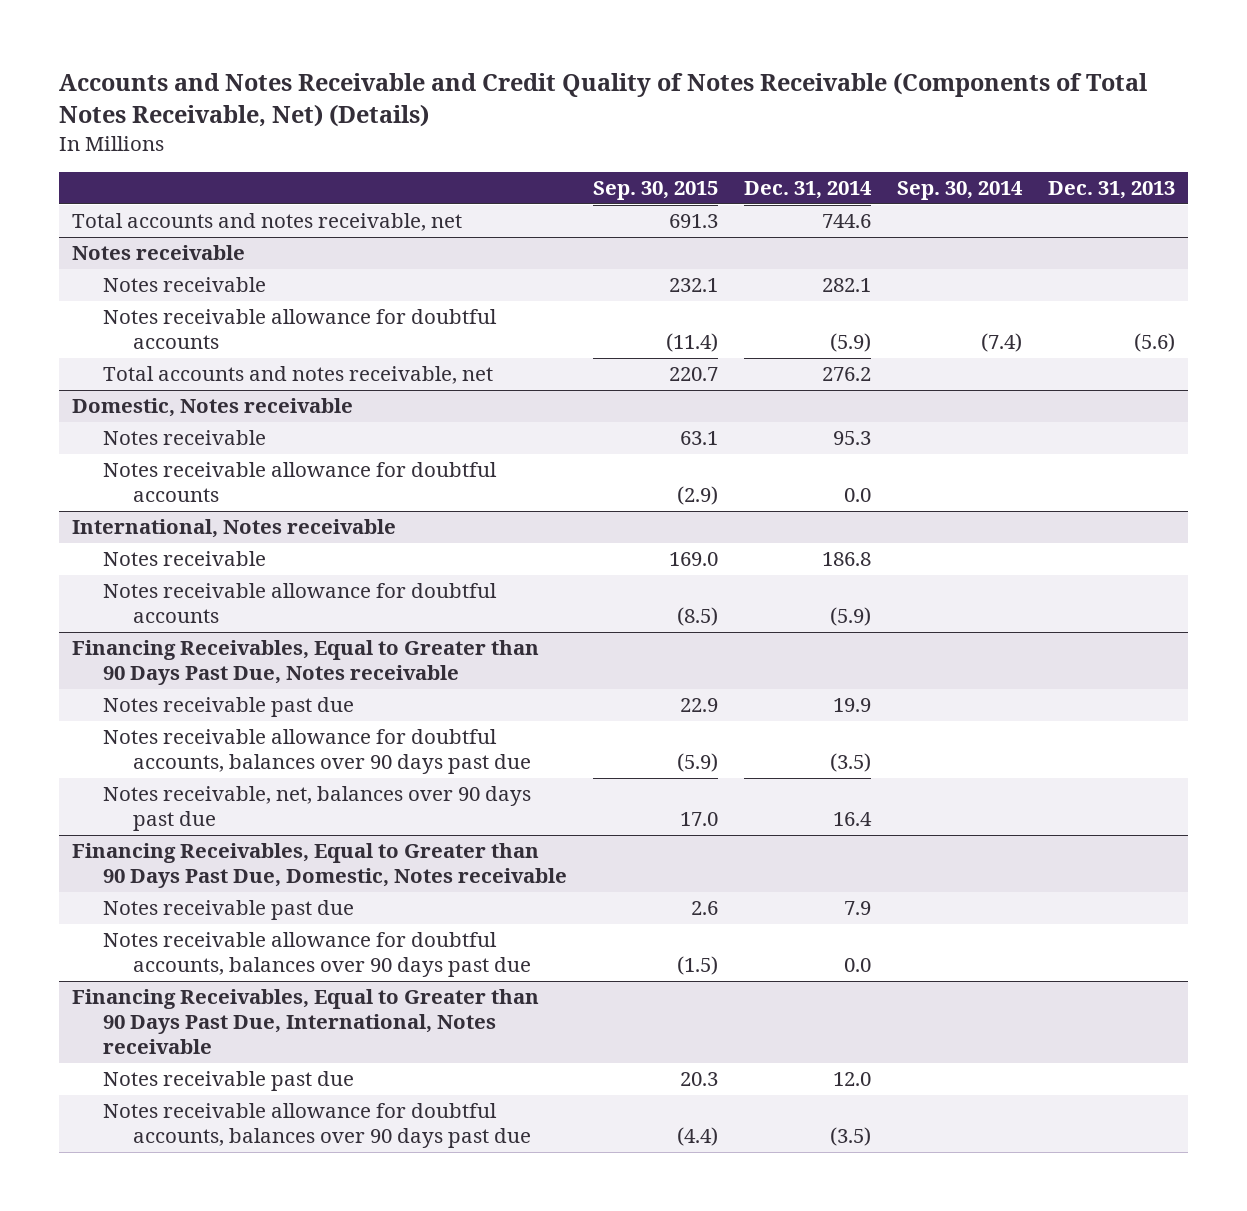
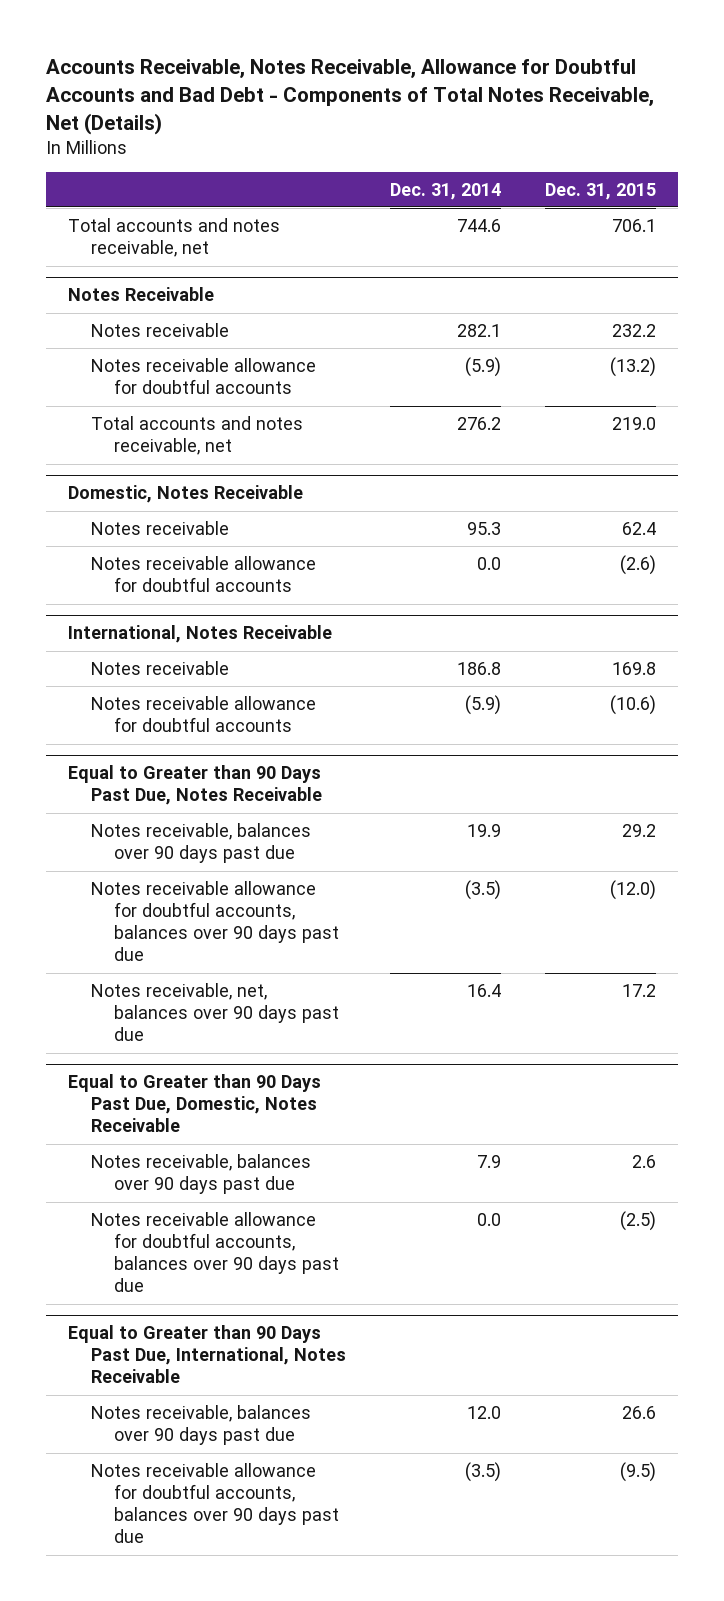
- Accounts and Notes Receivable and Credit Quality of Notes Receivable (Components of Total Notes Receivable, Net) (Details)
+ Accounts Receivable, Notes Receivable, Allowance for Doubtful Accounts and Bad Debt - Components of Total Notes Receivable, Net (Details)
- | Sep. 30, 2015 | Dec. 31, 2014 | Sep. 30, 2014 | Dec. 31, 2013
+ | Dec. 31, 2014 | Dec. 31, 2015
- Notes receivable
+ Notes Receivable
- Domestic, Notes receivable
+ Domestic, Notes Receivable
- International, Notes receivable
+ International, Notes Receivable
- Financing Receivables, Equal to Greater than 90 Days Past Due, Notes receivable
- Notes receivable past due | 22.9 | 19.9 | |
+ Equal to Greater than 90 Days Past Due, Notes Receivable
+ Notes receivable, balances over 90 days past due | 19.9 | 29.2
- Financing Receivables, Equal to Greater than 90 Days Past Due, Domestic, Notes receivable
- Notes receivable past due | 2.6 | 7.9 | |
+ Equal to Greater than 90 Days Past Due, Domestic, Notes Receivable
+ Notes receivable, balances over 90 days past due | 7.9 | 2.6
- Financing Receivables, Equal to Greater than 90 Days Past Due, International, Notes receivable
- Notes receivable past due | 20.3 | 12.0 | |
+ Equal to Greater than 90 Days Past Due, International, Notes Receivable
+ Notes receivable, balances over 90 days past due | 12.0 | 26.6

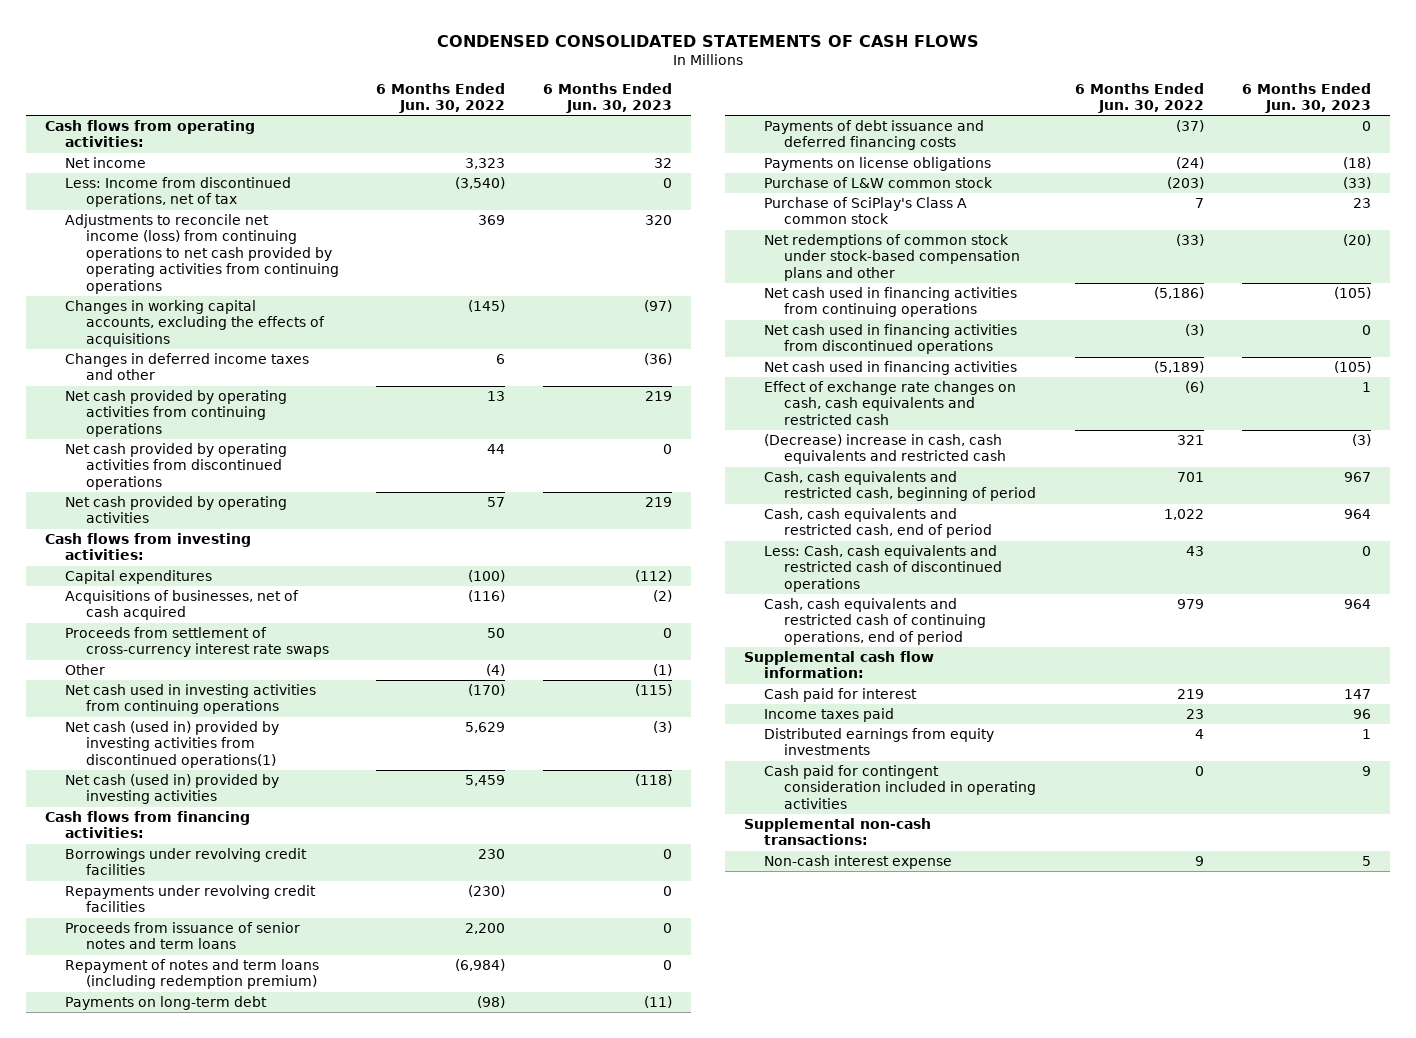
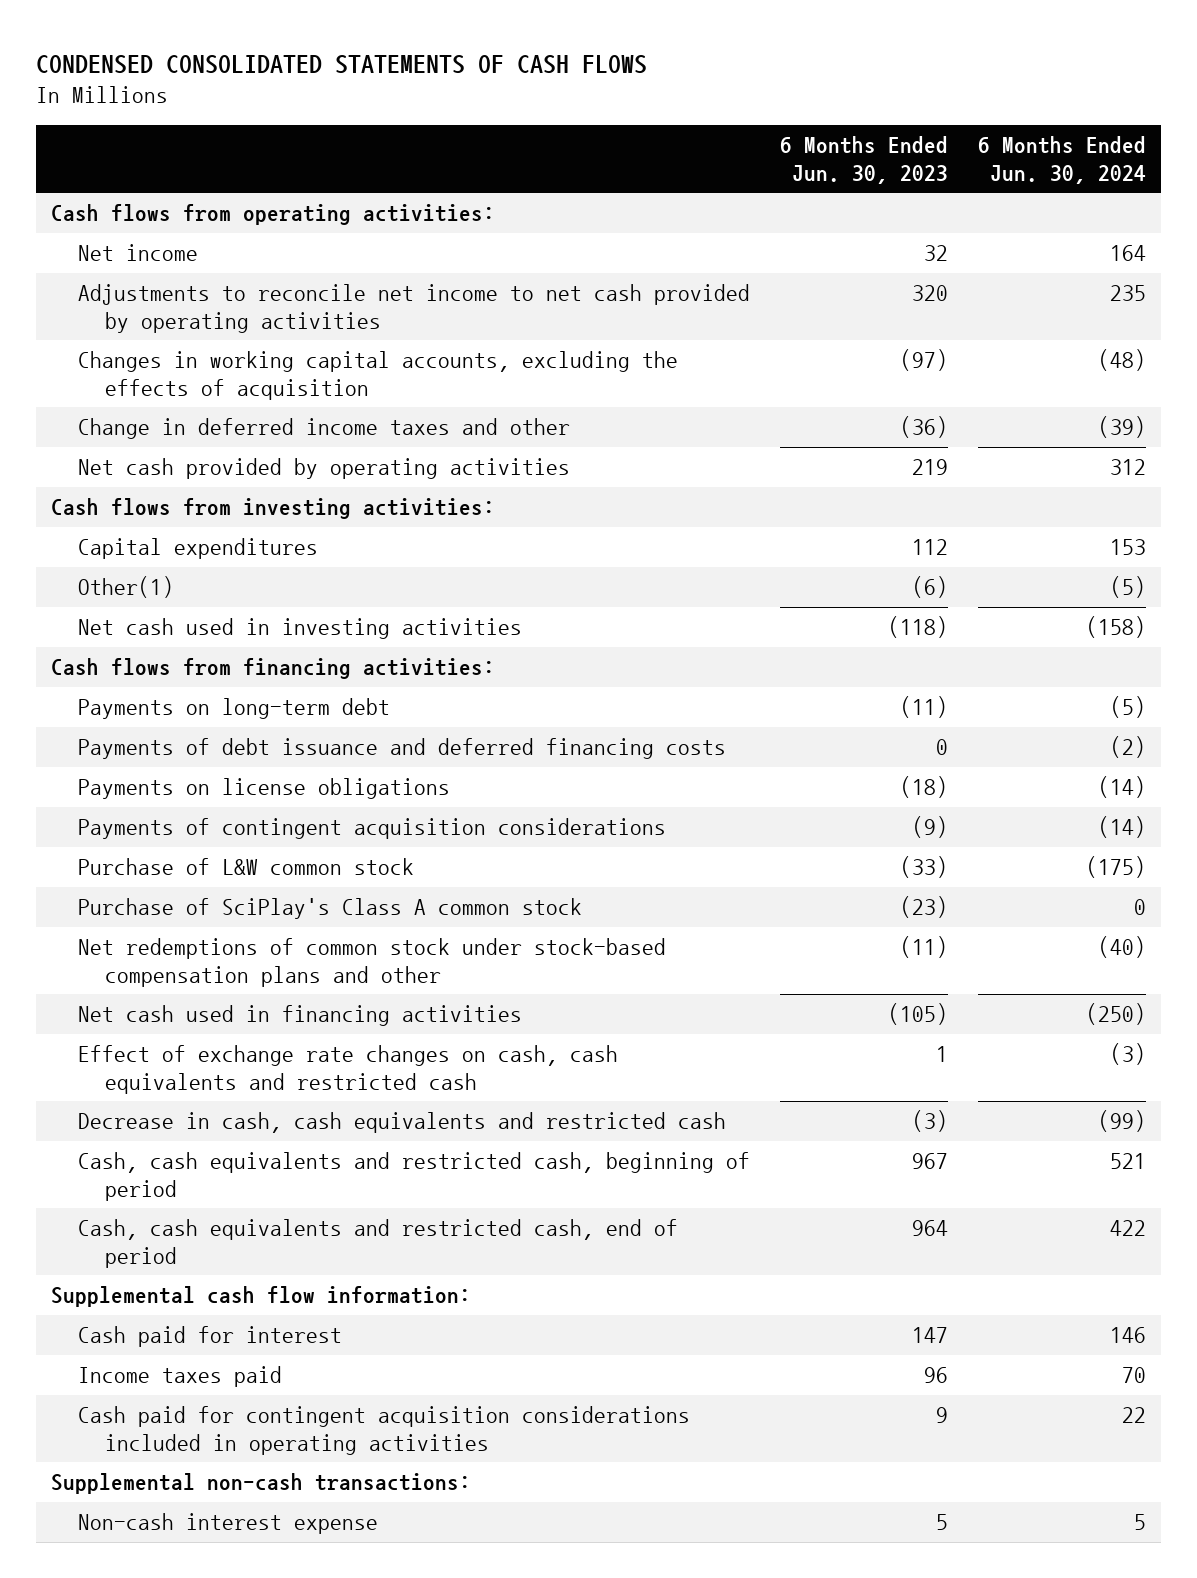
- | 6 Months Ended Jun. 30, 2022 | 6 Months Ended Jun. 30, 2023
+ | 6 Months Ended Jun. 30, 2023 | 6 Months Ended Jun. 30, 2024
- Less: Income from discontinued operations, net of tax | (3,540) | 0
- Adjustments to reconcile net income (loss) from continuing operations to net cash provided by operating activities from continuing operations | 369 | 320
- Changes in working capital accounts, excluding the effects of acquisitions | (145) | (97)
- Changes in deferred income taxes and other | 6 | (36)
- Net cash provided by operating activities from continuing operations | 13 | 219
- Net cash provided by operating activities from discontinued operations | 44 | 0
+ Adjustments to reconcile net income to net cash provided by operating activities | 320 | 235
+ Changes in working capital accounts, excluding the effects of acquisition | (97) | (48)
+ Change in deferred income taxes and other | (36) | (39)
- Capital expenditures | (100) | (112)
- Acquisitions of businesses, net of cash acquired | (116) | (2)
- Proceeds from settlement of cross-currency interest rate swaps | 50 | 0
- Other | (4) | (1)
- Net cash used in investing activities from continuing operations | (170) | (115)
- Net cash (used in) provided by investing activities from discontinued operations(1) | 5,629 | (3)
- Net cash (used in) provided by investing activities | 5,459 | (118)
+ Capital expenditures | 112 | 153
+ Other(1) | (6) | (5)
+ Net cash used in investing activities | (118) | (158)
- Borrowings under revolving credit facilities | 230 | 0
- Repayments under revolving credit facilities | (230) | 0
- Proceeds from issuance of senior notes and term loans | 2,200 | 0
- Repayment of notes and term loans (including redemption premium) | (6,984) | 0
+ Payments of contingent acquisition considerations | (9) | (14)
- Purchase of SciPlay's Class A common stock | 7 | 23
- Net redemptions of common stock under stock-based compensation plans and other | (33) | (20)
- Net cash used in financing activities from continuing operations | (5,186) | (105)
- Net cash used in financing activities from discontinued operations | (3) | 0
+ Purchase of SciPlay's Class A common stock | (23) | 0
+ Net redemptions of common stock under stock-based compensation plans and other | (11) | (40)
- (Decrease) increase in cash, cash equivalents and restricted cash | 321 | (3)
+ Decrease in cash, cash equivalents and restricted cash | (3) | (99)
- Less: Cash, cash equivalents and restricted cash of discontinued operations | 43 | 0
- Cash, cash equivalents and restricted cash of continuing operations, end of period | 979 | 964
- Distributed earnings from equity investments | 4 | 1
- Cash paid for contingent consideration included in operating activities | 0 | 9
+ Cash paid for contingent acquisition considerations included in operating activities | 9 | 22

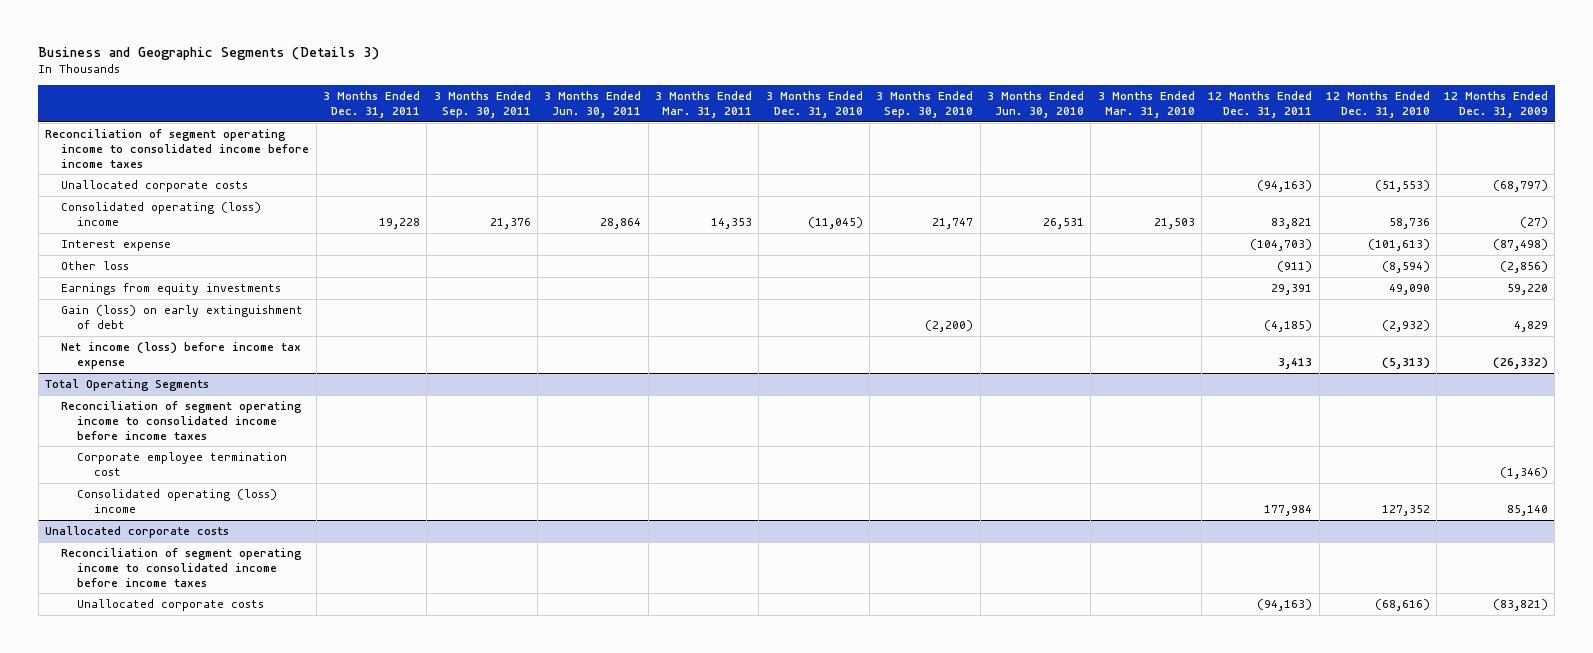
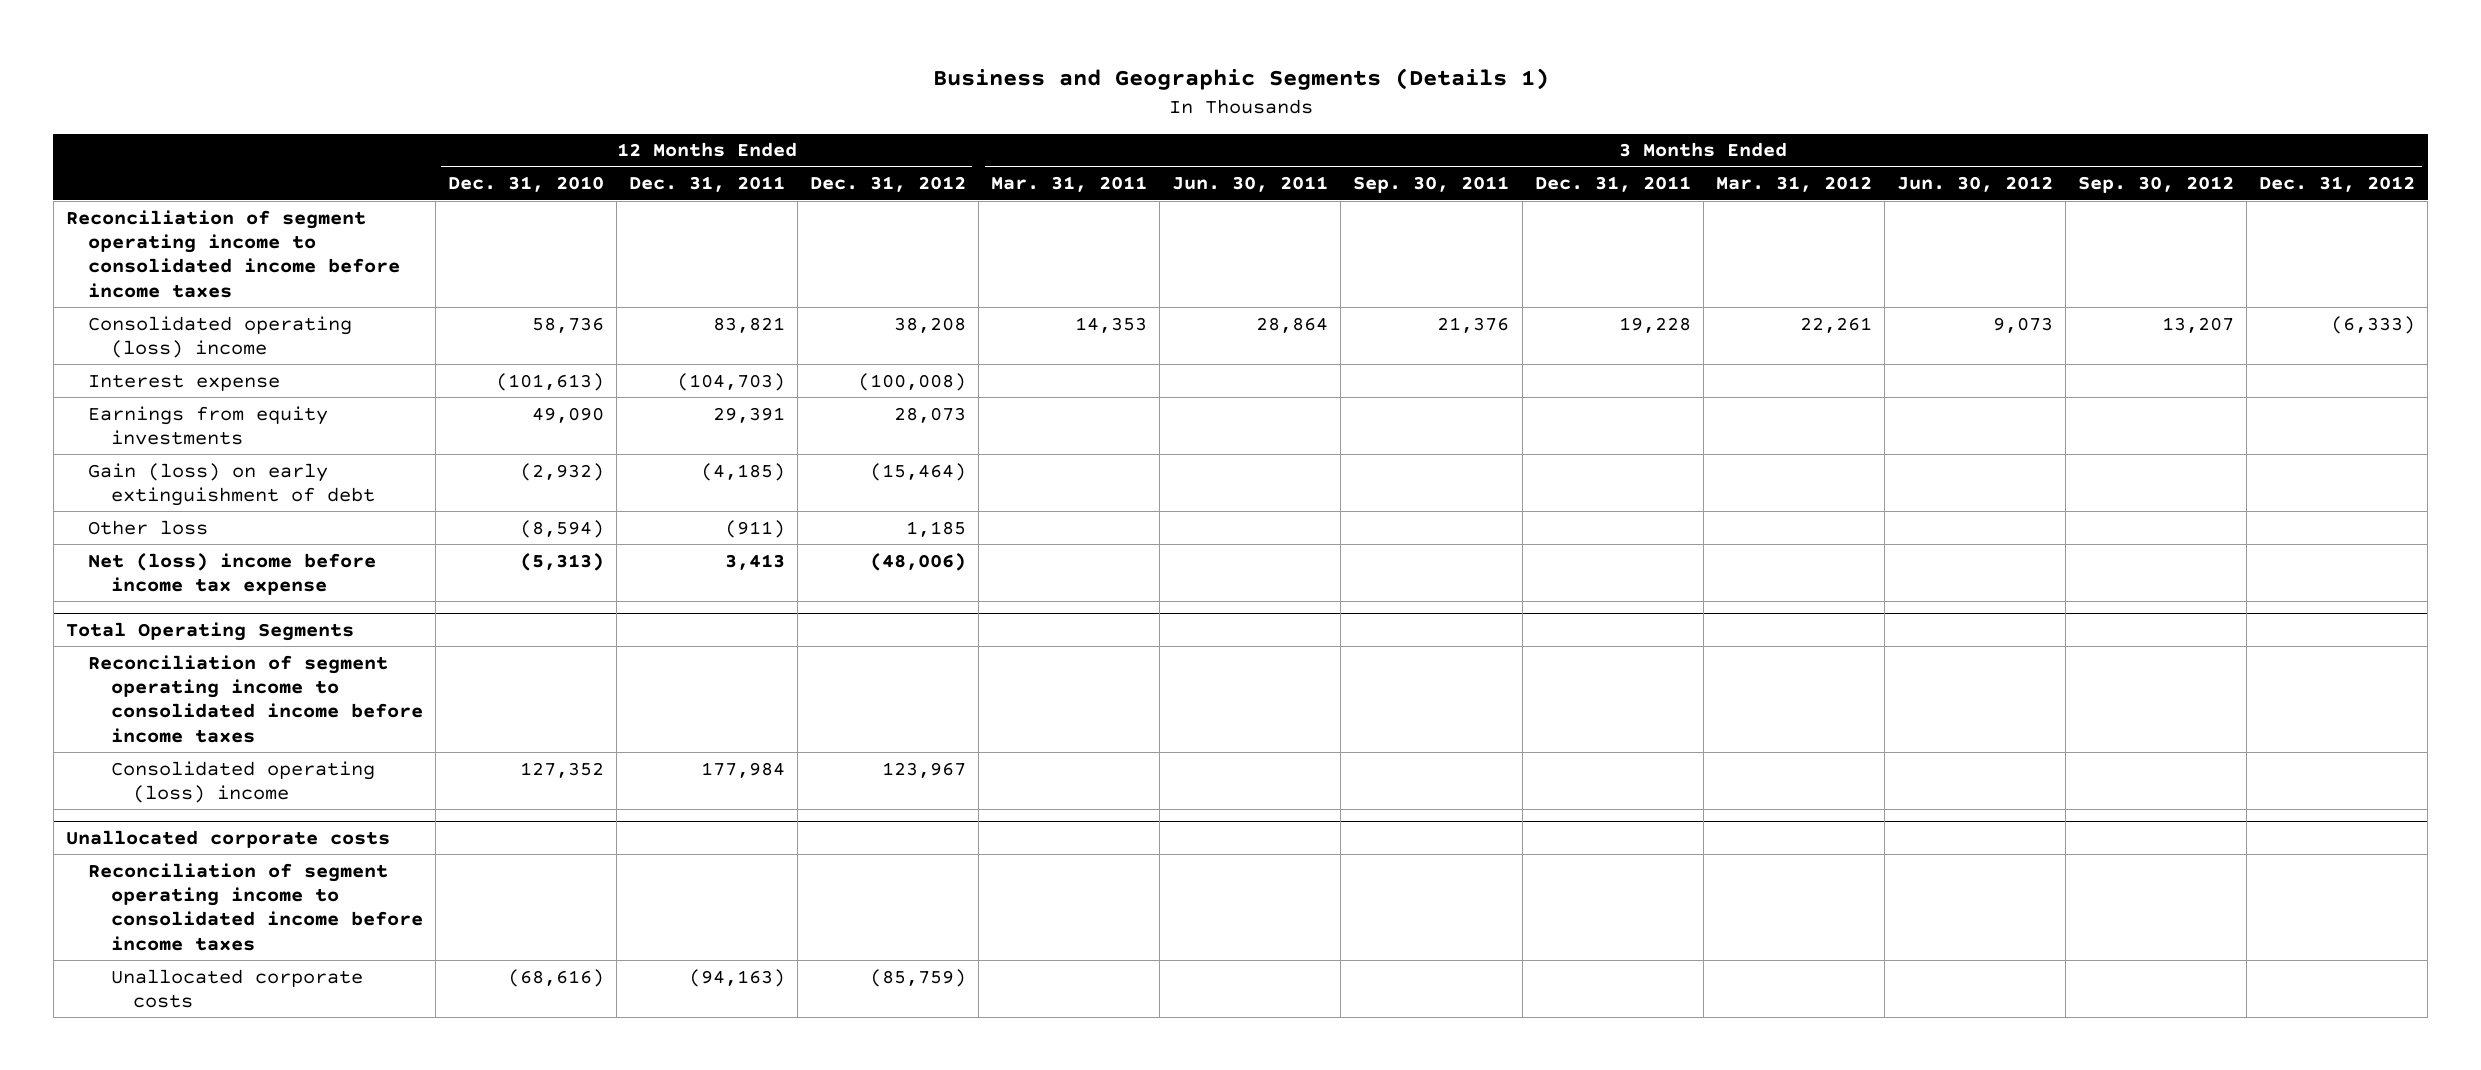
- Business and Geographic Segments (Details 3)
+ Business and Geographic Segments (Details 1)
- | 3 Months Ended Dec. 31, 2011 | 3 Months Ended Sep. 30, 2011 | 3 Months Ended Jun. 30, 2011 | 3 Months Ended Mar. 31, 2011 | 3 Months Ended Dec. 31, 2010 | 3 Months Ended Sep. 30, 2010 | 3 Months Ended Jun. 30, 2010 | 3 Months Ended Mar. 31, 2010 | 12 Months Ended Dec. 31, 2011 | 12 Months Ended Dec. 31, 2010 | 12 Months Ended Dec. 31, 2009
+ | 12 Months Ended Dec. 31, 2010 | 12 Months Ended Dec. 31, 2011 | 12 Months Ended Dec. 31, 2012 | 3 Months Ended Mar. 31, 2011 | 3 Months Ended Jun. 30, 2011 | 3 Months Ended Sep. 30, 2011 | 3 Months Ended Dec. 31, 2011 | 3 Months Ended Mar. 31, 2012 | 3 Months Ended Jun. 30, 2012 | 3 Months Ended Sep. 30, 2012 | 3 Months Ended Dec. 31, 2012
- Unallocated corporate costs | | | | | | | | | (94,163) | (51,553) | (68,797)
- Net income (loss) before income tax expense | | | | | | | | | 3,413 | (5,313) | (26,332)
moved down: Other loss | (8,594) | (911) | 1,185 | | | | | | | |
+ Net (loss) income before income tax expense | (5,313) | 3,413 | (48,006) | | | | | | | |
@ Total Operating Segments
- Corporate employee termination cost | | | | | | | | | | | (1,346)

